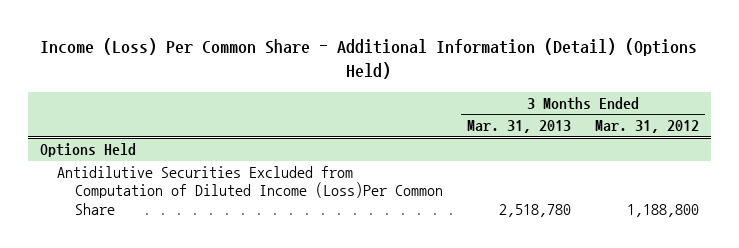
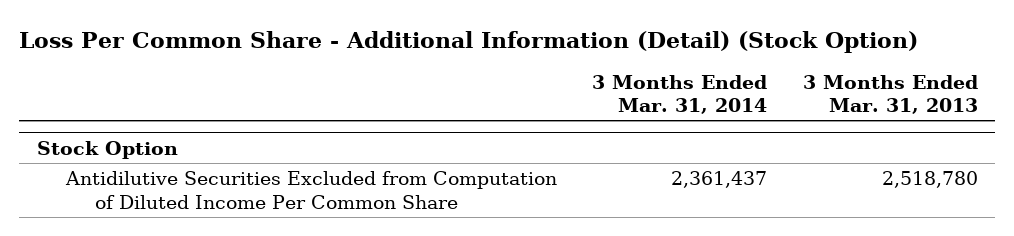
- Income (Loss) Per Common Share - Additional Information (Detail) (Options Held)
+ Loss Per Common Share - Additional Information (Detail) (Stock Option)
- | 3 Months Ended Mar. 31, 2013 | 3 Months Ended Mar. 31, 2012
+ | 3 Months Ended Mar. 31, 2014 | 3 Months Ended Mar. 31, 2013
- Options Held
- Antidilutive Securities Excluded from Computation of Diluted Income (Loss)Per Common Share | 2,518,780 | 1,188,800
+ Stock Option
+ Antidilutive Securities Excluded from Computation of Diluted Income Per Common Share | 2,361,437 | 2,518,780

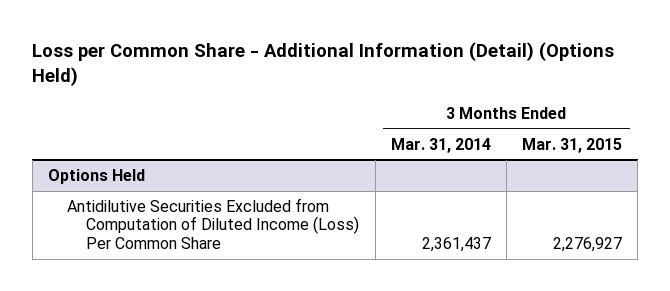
- Loss Per Common Share - Additional Information (Detail) (Stock Option)
+ Loss per Common Share - Additional Information (Detail) (Options Held)
- | 3 Months Ended Mar. 31, 2014 | 3 Months Ended Mar. 31, 2013
+ | 3 Months Ended Mar. 31, 2014 | 3 Months Ended Mar. 31, 2015
- Stock Option
- Antidilutive Securities Excluded from Computation of Diluted Income Per Common Share | 2,361,437 | 2,518,780
+ Options Held
+ Antidilutive Securities Excluded from Computation of Diluted Income (Loss) Per Common Share | 2,361,437 | 2,276,927

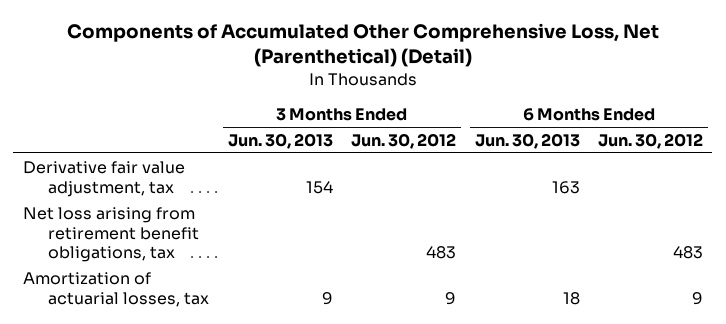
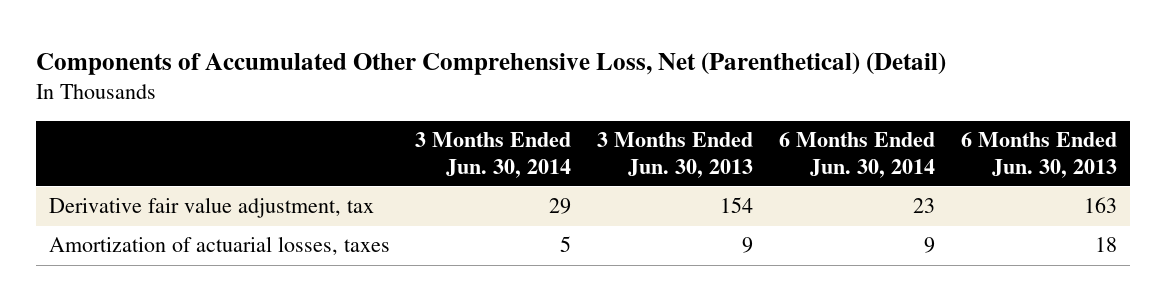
- | 3 Months Ended Jun. 30, 2013 | 3 Months Ended Jun. 30, 2012 | 6 Months Ended Jun. 30, 2013 | 6 Months Ended Jun. 30, 2012
+ | 3 Months Ended Jun. 30, 2014 | 3 Months Ended Jun. 30, 2013 | 6 Months Ended Jun. 30, 2014 | 6 Months Ended Jun. 30, 2013
- Net loss arising from retirement benefit obligations, tax | | 483 | | 483
- Amortization of actuarial losses, tax | 9 | 9 | 18 | 9
+ Amortization of actuarial losses, taxes | 5 | 9 | 9 | 18

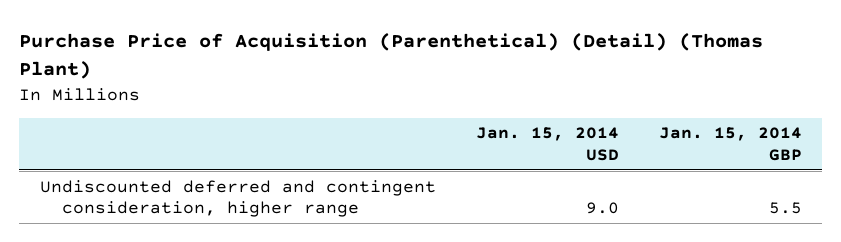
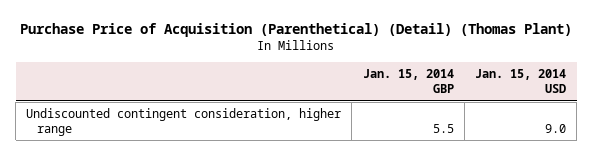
- | Jan. 15, 2014 USD | Jan. 15, 2014 GBP
+ | Jan. 15, 2014 GBP | Jan. 15, 2014 USD
- Undiscounted deferred and contingent consideration, higher range | 9.0 | 5.5
+ Undiscounted contingent consideration, higher range | 5.5 | 9.0

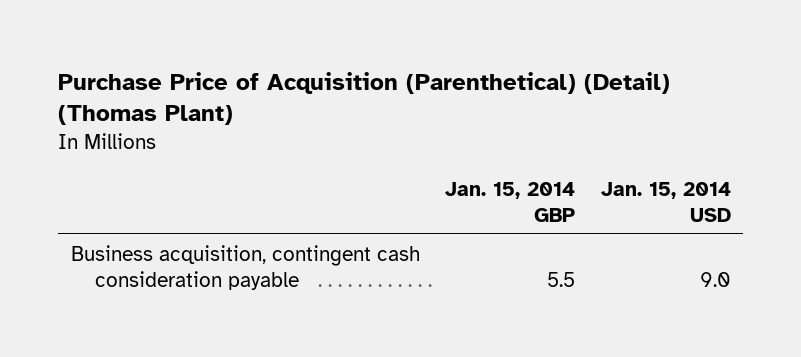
- Undiscounted contingent consideration, higher range | 5.5 | 9.0
+ Business acquisition, contingent cash consideration payable | 5.5 | 9.0

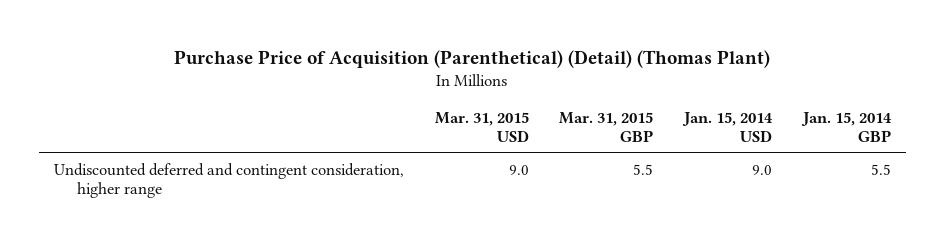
- | Jan. 15, 2014 GBP | Jan. 15, 2014 USD
+ | Mar. 31, 2015 USD | Mar. 31, 2015 GBP | Jan. 15, 2014 USD | Jan. 15, 2014 GBP
- Business acquisition, contingent cash consideration payable | 5.5 | 9.0
+ Undiscounted deferred and contingent consideration, higher range | 9.0 | 5.5 | 9.0 | 5.5

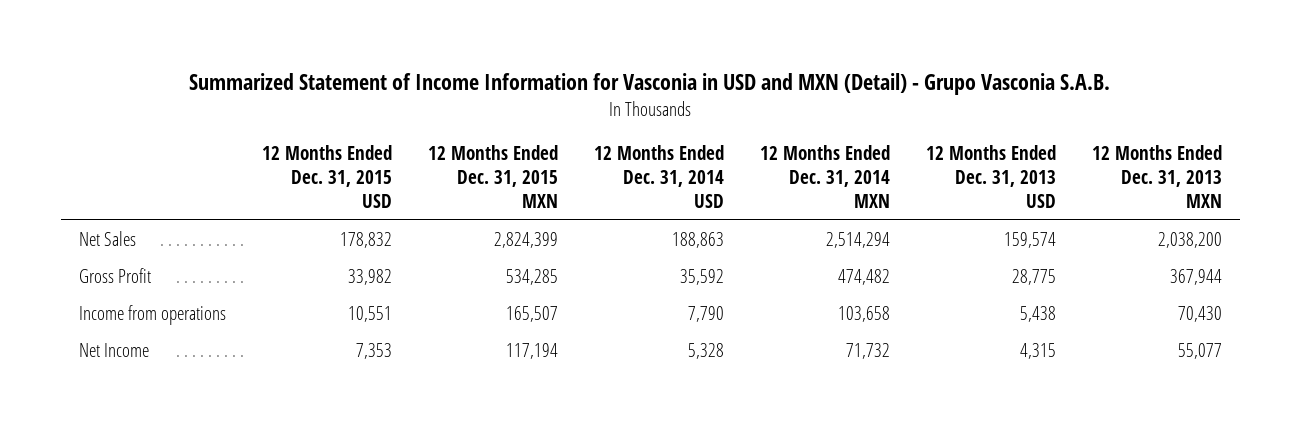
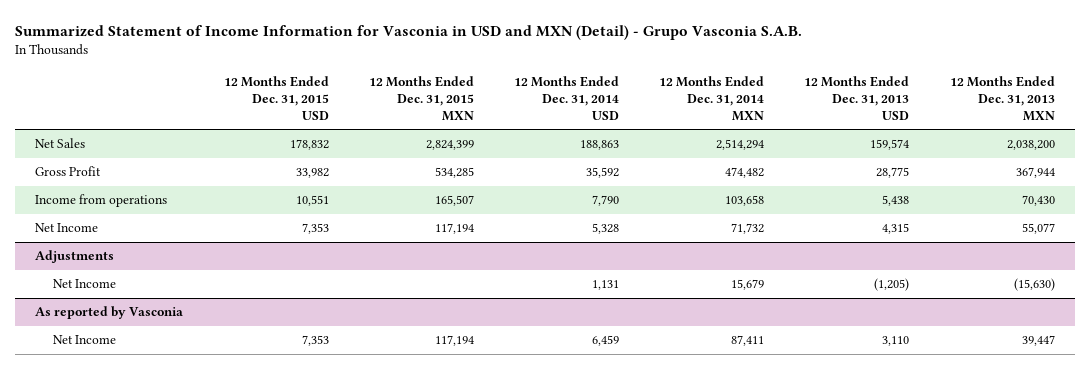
+ Adjustments
+ Net Income | | | 1,131 | 15,679 | (1,205) | (15,630)
+ As reported by Vasconia
+ Net Income | 7,353 | 117,194 | 6,459 | 87,411 | 3,110 | 39,447

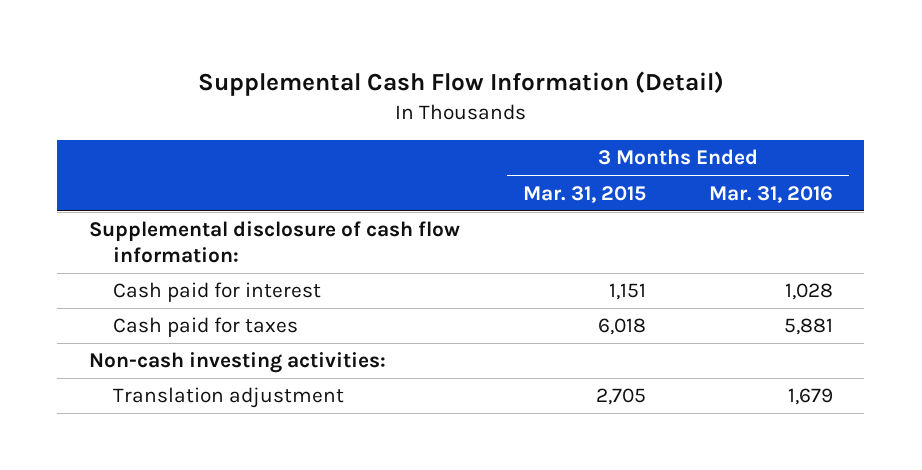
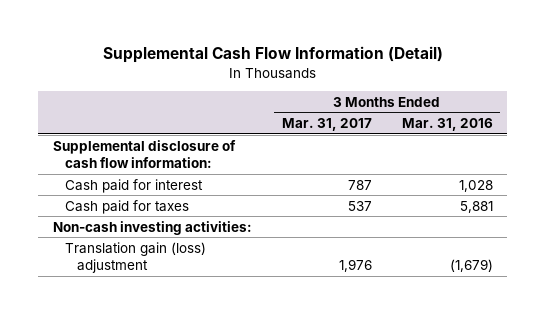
- | 3 Months Ended Mar. 31, 2015 | 3 Months Ended Mar. 31, 2016
+ | 3 Months Ended Mar. 31, 2017 | 3 Months Ended Mar. 31, 2016
- Translation adjustment | 2,705 | 1,679
+ Translation gain (loss) adjustment | 1,976 | (1,679)

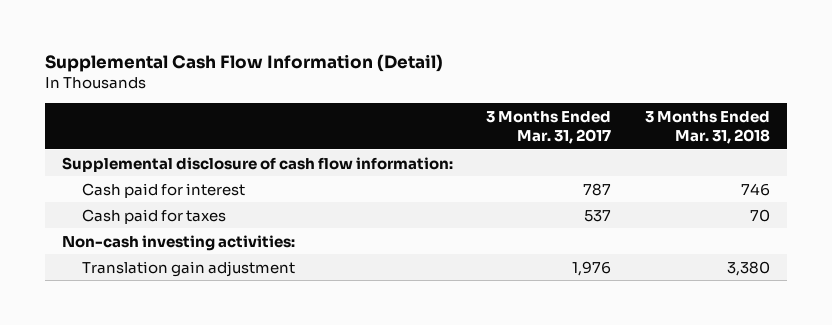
- | 3 Months Ended Mar. 31, 2017 | 3 Months Ended Mar. 31, 2016
+ | 3 Months Ended Mar. 31, 2017 | 3 Months Ended Mar. 31, 2018
- Translation gain (loss) adjustment | 1,976 | (1,679)
+ Translation gain adjustment | 1,976 | 3,380

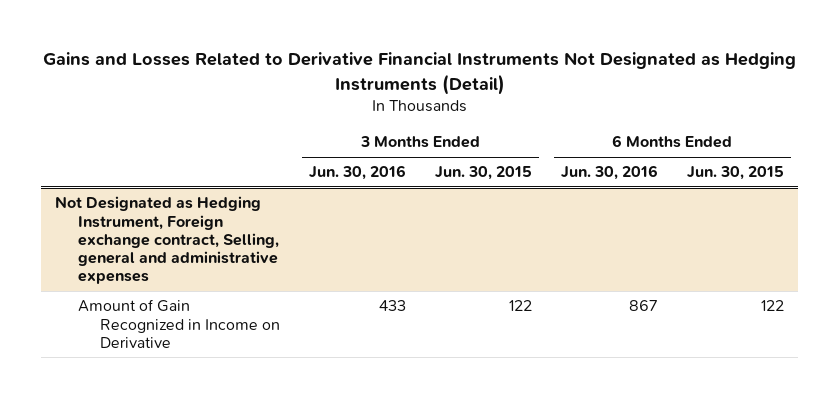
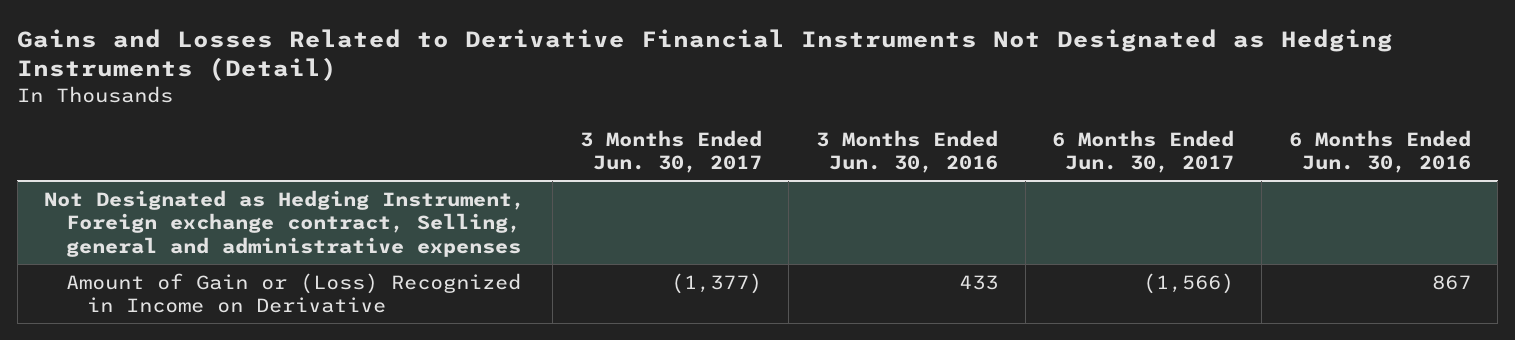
- | 3 Months Ended Jun. 30, 2016 | 3 Months Ended Jun. 30, 2015 | 6 Months Ended Jun. 30, 2016 | 6 Months Ended Jun. 30, 2015
+ | 3 Months Ended Jun. 30, 2017 | 3 Months Ended Jun. 30, 2016 | 6 Months Ended Jun. 30, 2017 | 6 Months Ended Jun. 30, 2016
@ Not Designated as Hedging Instrument, Foreign exchange contract, Selling, general and administrative expenses
- Amount of Gain Recognized in Income on Derivative | 433 | 122 | 867 | 122
+ Amount of Gain or (Loss) Recognized in Income on Derivative | (1,377) | 433 | (1,566) | 867

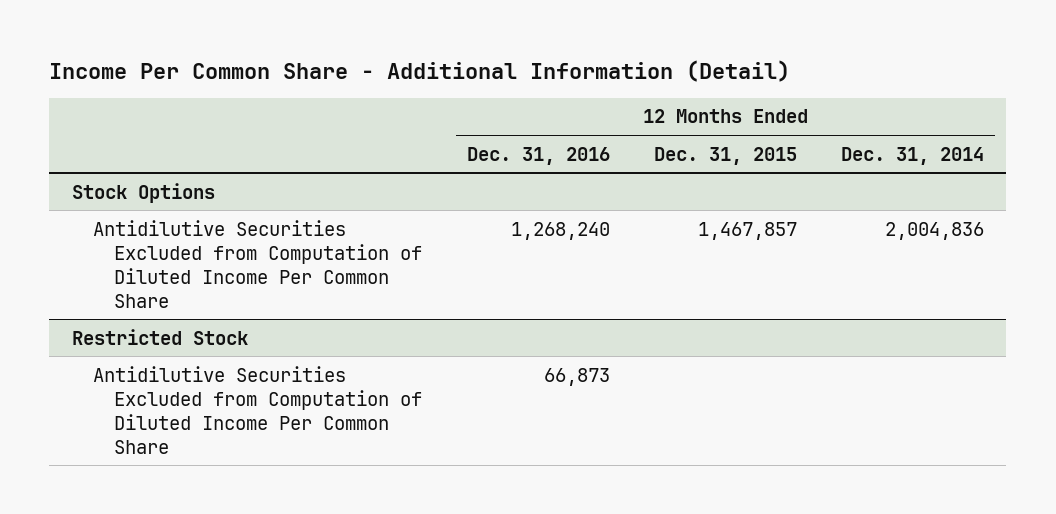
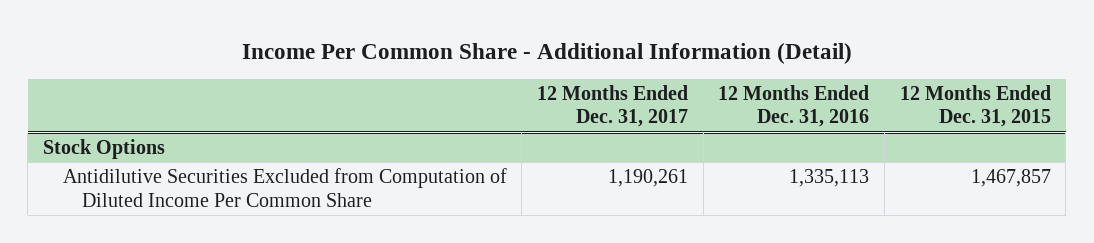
- | 12 Months Ended Dec. 31, 2016 | 12 Months Ended Dec. 31, 2015 | 12 Months Ended Dec. 31, 2014
+ | 12 Months Ended Dec. 31, 2017 | 12 Months Ended Dec. 31, 2016 | 12 Months Ended Dec. 31, 2015
@ Stock Options
- Antidilutive Securities Excluded from Computation of Diluted Income Per Common Share | 1,268,240 | 1,467,857 | 2,004,836
- Restricted Stock
- Antidilutive Securities Excluded from Computation of Diluted Income Per Common Share | 66,873 | |
@ Stock Options
+ Antidilutive Securities Excluded from Computation of Diluted Income Per Common Share | 1,190,261 | 1,335,113 | 1,467,857

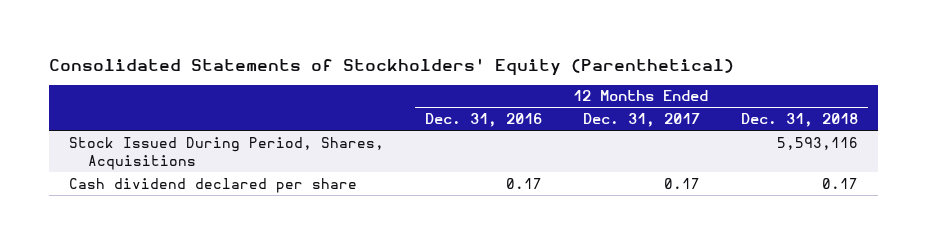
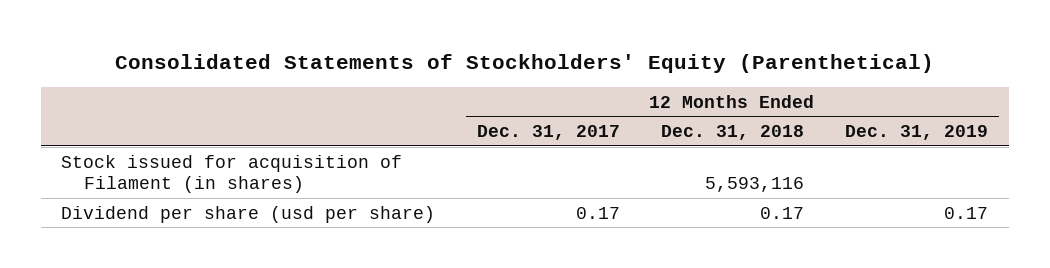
- | 12 Months Ended Dec. 31, 2016 | 12 Months Ended Dec. 31, 2017 | 12 Months Ended Dec. 31, 2018
+ | 12 Months Ended Dec. 31, 2017 | 12 Months Ended Dec. 31, 2018 | 12 Months Ended Dec. 31, 2019
- Stock Issued During Period, Shares, Acquisitions | | | 5,593,116
- Cash dividend declared per share | 0.17 | 0.17 | 0.17
+ Stock issued for acquisition of Filament (in shares) | | 5,593,116 |
+ Dividend per share (usd per share) | 0.17 | 0.17 | 0.17

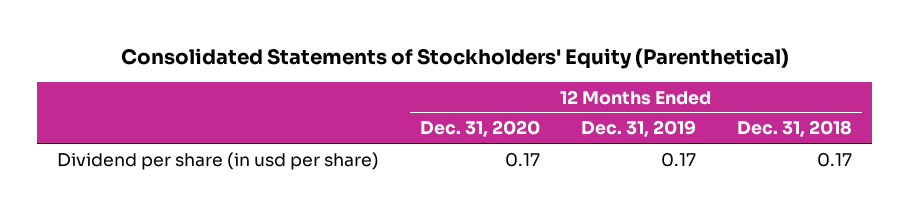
- | 12 Months Ended Dec. 31, 2017 | 12 Months Ended Dec. 31, 2018 | 12 Months Ended Dec. 31, 2019
+ | 12 Months Ended Dec. 31, 2020 | 12 Months Ended Dec. 31, 2019 | 12 Months Ended Dec. 31, 2018
- Stock issued for acquisition of Filament (in shares) | | 5,593,116 |
- Dividend per share (usd per share) | 0.17 | 0.17 | 0.17
+ Dividend per share (in usd per share) | 0.17 | 0.17 | 0.17

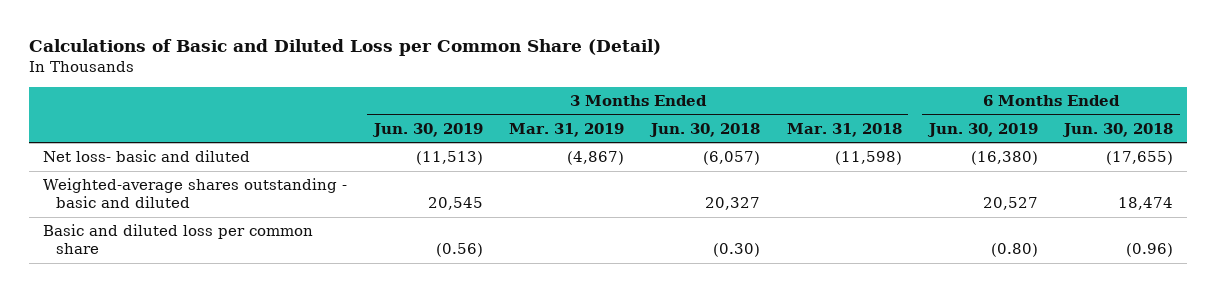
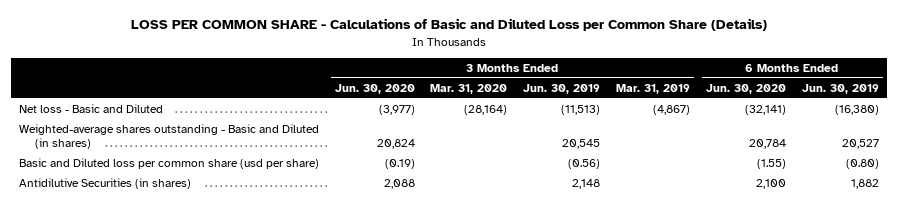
- Calculations of Basic and Diluted Loss per Common Share (Detail)
+ LOSS PER COMMON SHARE - Calculations of Basic and Diluted Loss per Common Share (Details)
- | 3 Months Ended Jun. 30, 2019 | 3 Months Ended Mar. 31, 2019 | 3 Months Ended Jun. 30, 2018 | 3 Months Ended Mar. 31, 2018 | 6 Months Ended Jun. 30, 2019 | 6 Months Ended Jun. 30, 2018
+ | 3 Months Ended Jun. 30, 2020 | 3 Months Ended Mar. 31, 2020 | 3 Months Ended Jun. 30, 2019 | 3 Months Ended Mar. 31, 2019 | 6 Months Ended Jun. 30, 2020 | 6 Months Ended Jun. 30, 2019
- Net loss- basic and diluted | (11,513) | (4,867) | (6,057) | (11,598) | (16,380) | (17,655)
- Weighted-average shares outstanding - basic and diluted | 20,545 | | 20,327 | | 20,527 | 18,474
- Basic and diluted loss per common share | (0.56) | | (0.30) | | (0.80) | (0.96)
+ Net loss - Basic and Diluted | (3,977) | (28,164) | (11,513) | (4,867) | (32,141) | (16,380)
+ Weighted-average shares outstanding - Basic and Diluted (in shares) | 20,824 | | 20,545 | | 20,784 | 20,527
+ Basic and Diluted loss per common share (usd per share) | (0.19) | | (0.56) | | (1.55) | (0.80)
+ Antidilutive Securities (in shares) | 2,088 | | 2,148 | | 2,100 | 1,882

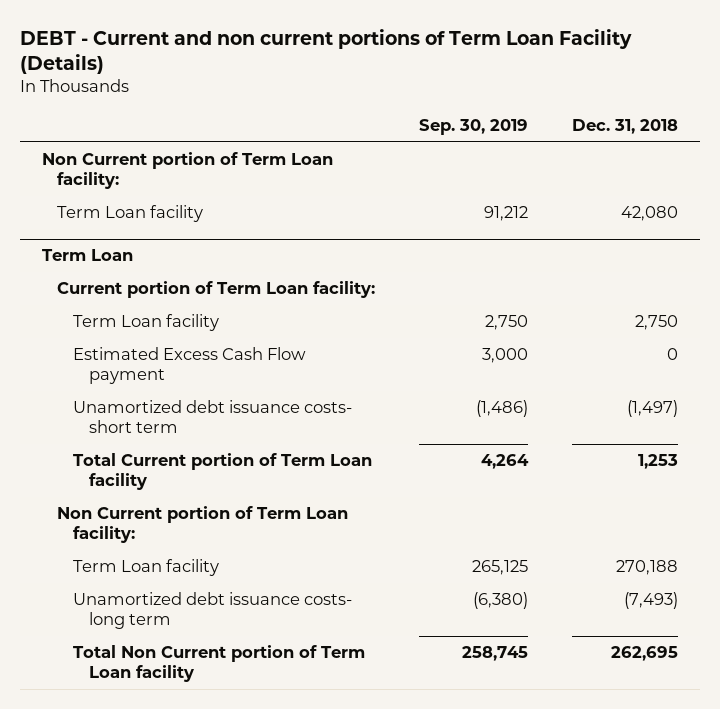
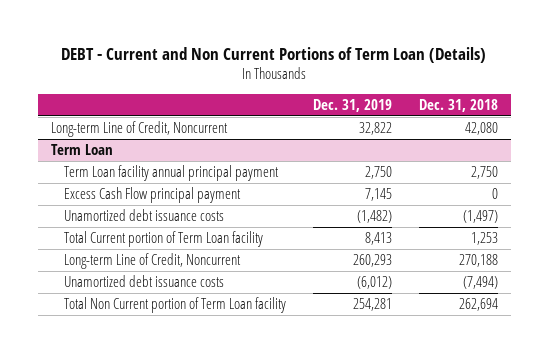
- DEBT - Current and non current portions of Term Loan Facility (Details)
+ DEBT - Current and Non Current Portions of Term Loan (Details)
- | Sep. 30, 2019 | Dec. 31, 2018
+ | Dec. 31, 2019 | Dec. 31, 2018
- Non Current portion of Term Loan facility:
- Term Loan facility | 91,212 | 42,080
+ Long-term Line of Credit, Noncurrent | 32,822 | 42,080
@ Term Loan
- Current portion of Term Loan facility:
- Term Loan facility | 2,750 | 2,750
- Estimated Excess Cash Flow payment | 3,000 | 0
- Unamortized debt issuance costs- short term | (1,486) | (1,497)
+ Term Loan facility annual principal payment | 2,750 | 2,750
+ Excess Cash Flow principal payment | 7,145 | 0
+ Unamortized debt issuance costs | (1,482) | (1,497)
- Non Current portion of Term Loan facility:
- Term Loan facility | 265,125 | 270,188
- Unamortized debt issuance costs- long term | (6,380) | (7,493)
- Total Non Current portion of Term Loan facility | 258,745 | 262,695
+ Long-term Line of Credit, Noncurrent | 260,293 | 270,188
+ Unamortized debt issuance costs | (6,012) | (7,494)
+ Total Non Current portion of Term Loan facility | 254,281 | 262,694

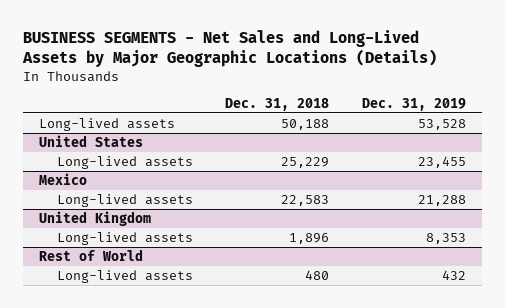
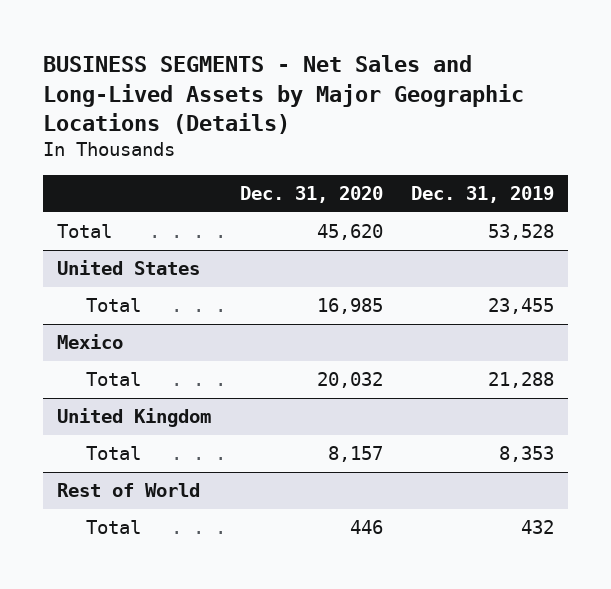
- | Dec. 31, 2018 | Dec. 31, 2019
+ | Dec. 31, 2020 | Dec. 31, 2019
- Long-lived assets | 50,188 | 53,528
+ Total | 45,620 | 53,528
@ United States
- Long-lived assets | 25,229 | 23,455
+ Total | 16,985 | 23,455
@ Mexico
- Long-lived assets | 22,583 | 21,288
+ Total | 20,032 | 21,288
@ United Kingdom
- Long-lived assets | 1,896 | 8,353
+ Total | 8,157 | 8,353
@ Rest of World
- Long-lived assets | 480 | 432
+ Total | 446 | 432

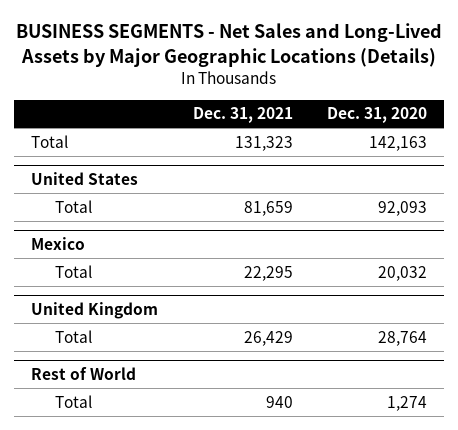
- | Dec. 31, 2020 | Dec. 31, 2019
+ | Dec. 31, 2021 | Dec. 31, 2020
- Total | 45,620 | 53,528
+ Total | 131,323 | 142,163
@ United States
- Total | 16,985 | 23,455
+ Total | 81,659 | 92,093
@ United Kingdom
- Total | 8,157 | 8,353
+ Total | 26,429 | 28,764
@ Rest of World
- Total | 446 | 432
+ Total | 940 | 1,274

